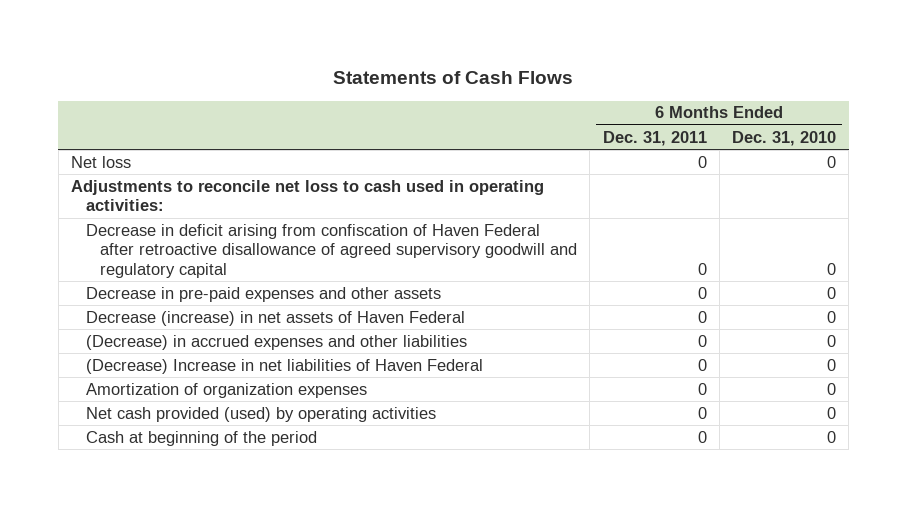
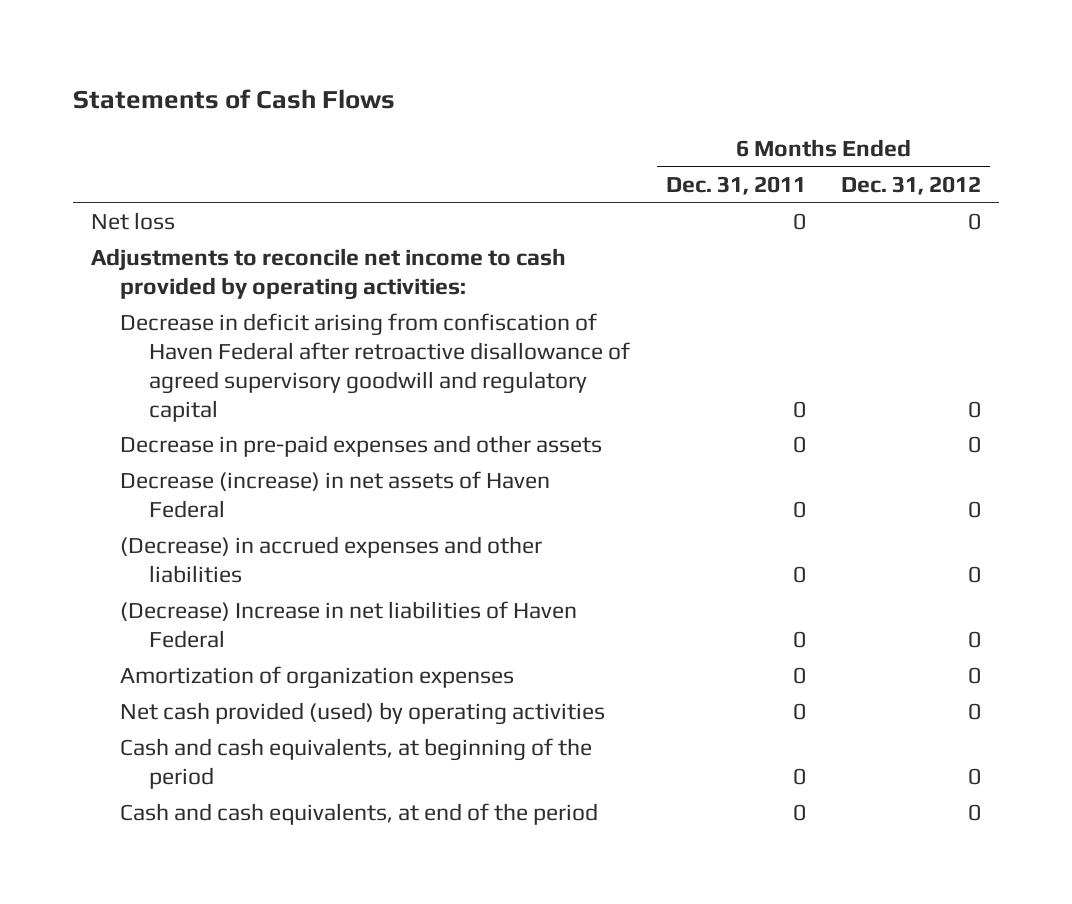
- | 6 Months Ended Dec. 31, 2011 | 6 Months Ended Dec. 31, 2010
+ | 6 Months Ended Dec. 31, 2011 | 6 Months Ended Dec. 31, 2012
- Adjustments to reconcile net loss to cash used in operating activities:
+ Adjustments to reconcile net income to cash provided by operating activities:
- Cash at beginning of the period | 0 | 0
+ Cash and cash equivalents, at beginning of the period | 0 | 0
+ Cash and cash equivalents, at end of the period | 0 | 0

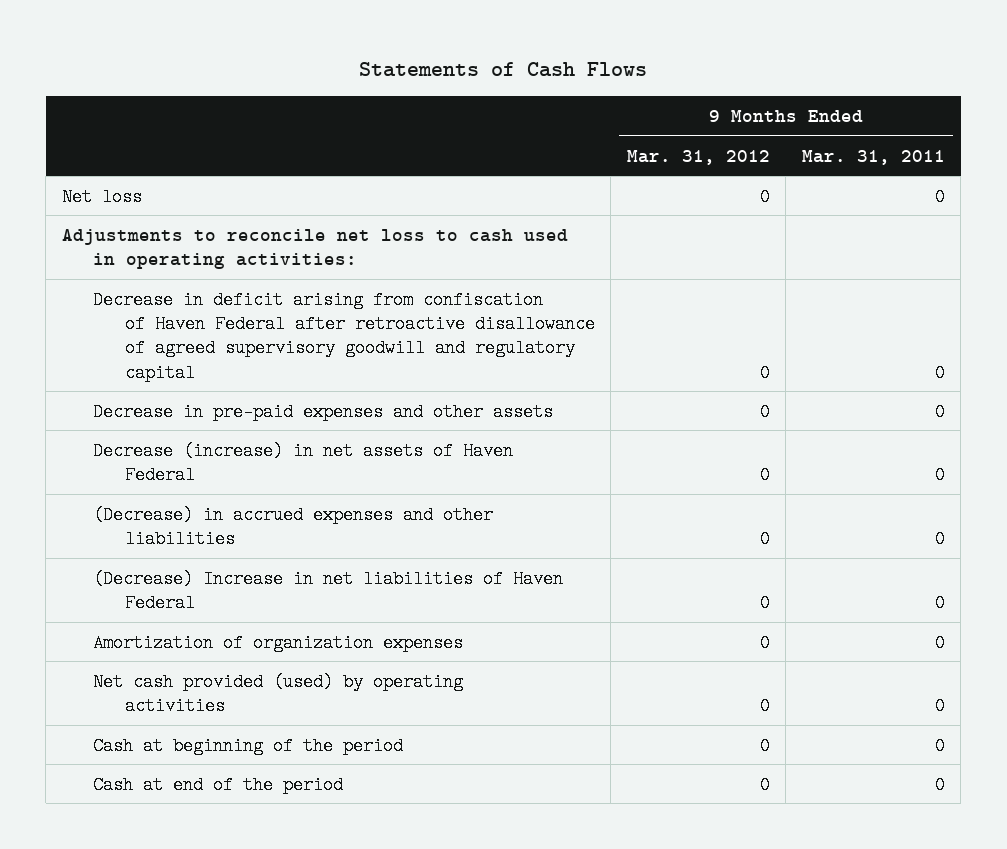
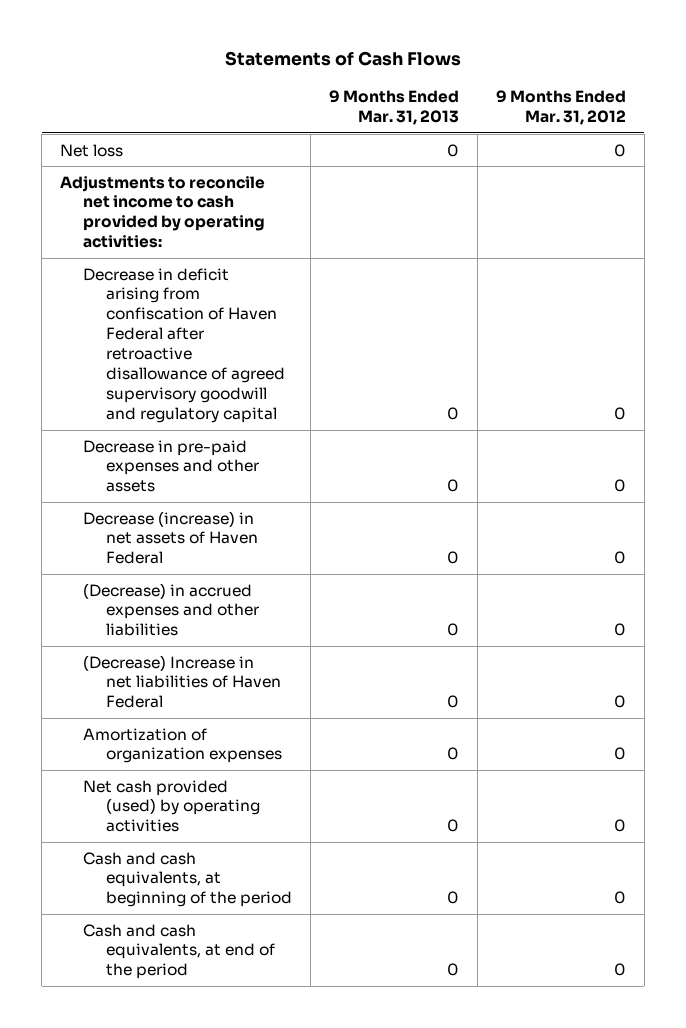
- | 9 Months Ended Mar. 31, 2012 | 9 Months Ended Mar. 31, 2011
+ | 9 Months Ended Mar. 31, 2013 | 9 Months Ended Mar. 31, 2012
- Adjustments to reconcile net loss to cash used in operating activities:
+ Adjustments to reconcile net income to cash provided by operating activities:
- Cash at beginning of the period | 0 | 0
- Cash at end of the period | 0 | 0
+ Cash and cash equivalents, at beginning of the period | 0 | 0
+ Cash and cash equivalents, at end of the period | 0 | 0

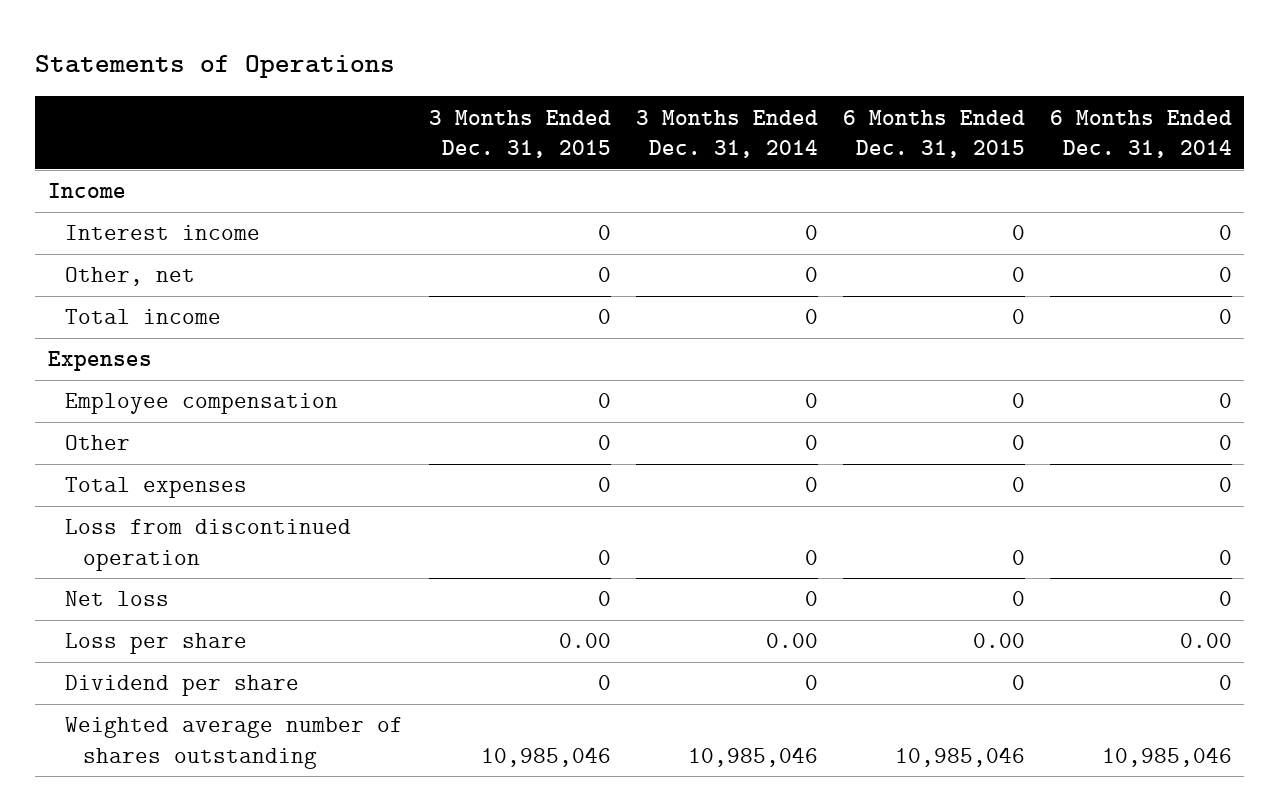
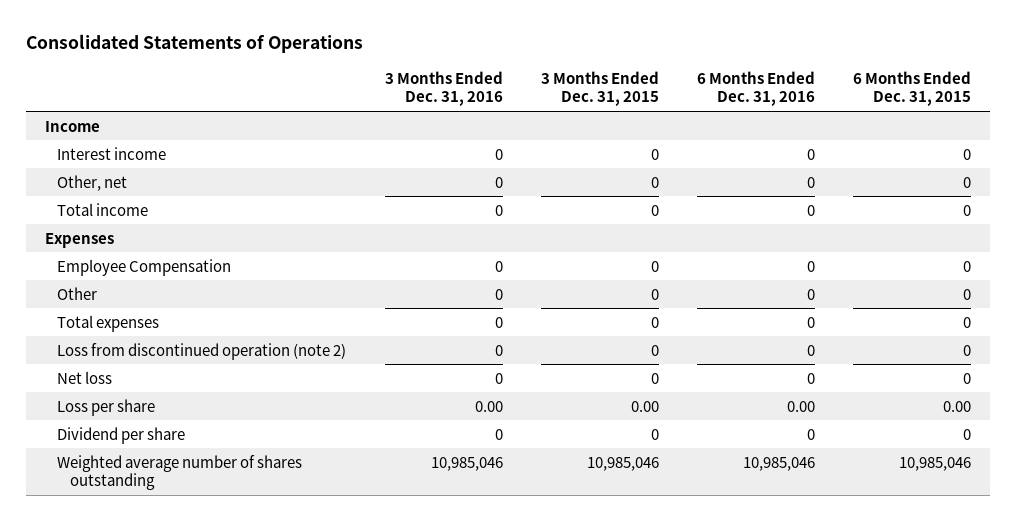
- Statements of Operations
+ Consolidated Statements of Operations
- | 3 Months Ended Dec. 31, 2015 | 3 Months Ended Dec. 31, 2014 | 6 Months Ended Dec. 31, 2015 | 6 Months Ended Dec. 31, 2014
+ | 3 Months Ended Dec. 31, 2016 | 3 Months Ended Dec. 31, 2015 | 6 Months Ended Dec. 31, 2016 | 6 Months Ended Dec. 31, 2015
- Employee compensation | 0 | 0 | 0 | 0
+ Employee Compensation | 0 | 0 | 0 | 0
- Loss from discontinued operation | 0 | 0 | 0 | 0
+ Loss from discontinued operation (note 2) | 0 | 0 | 0 | 0

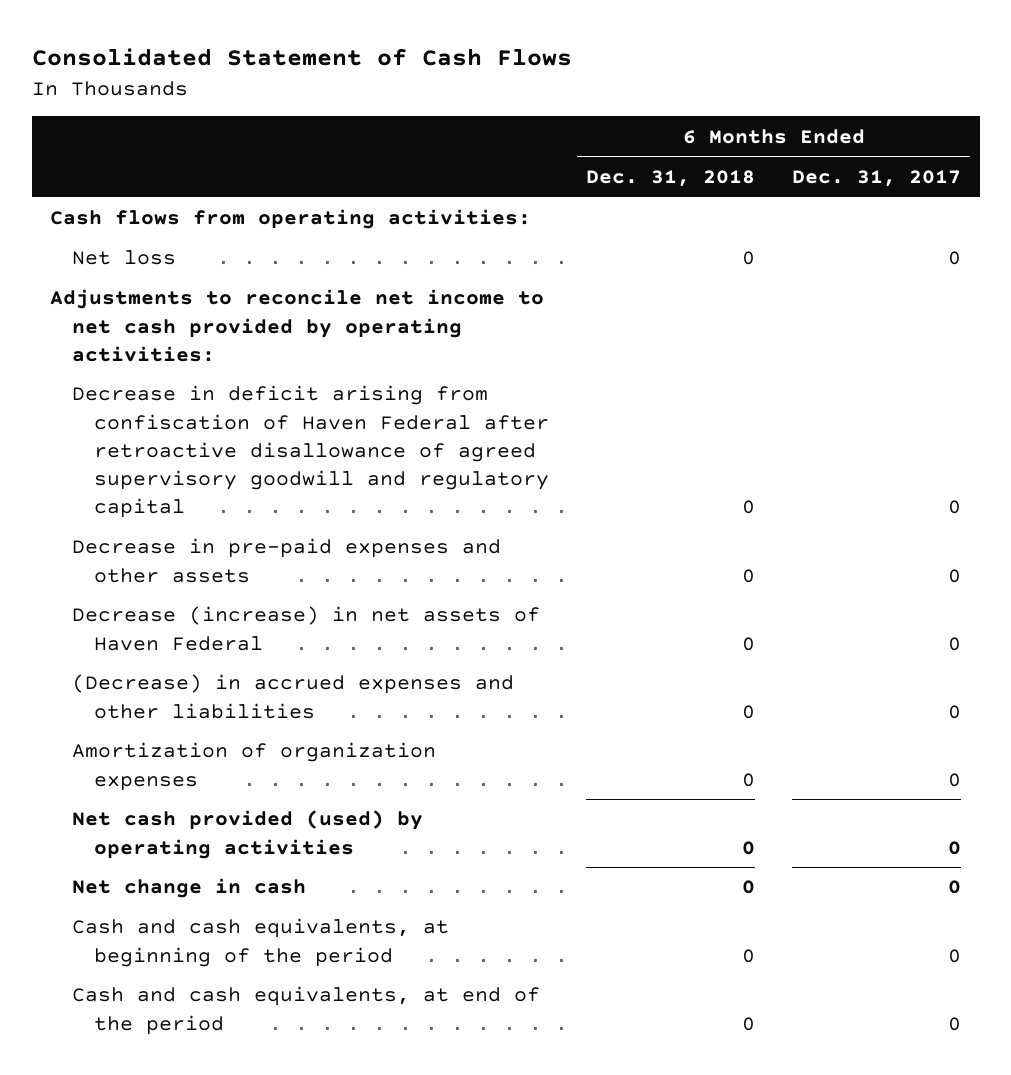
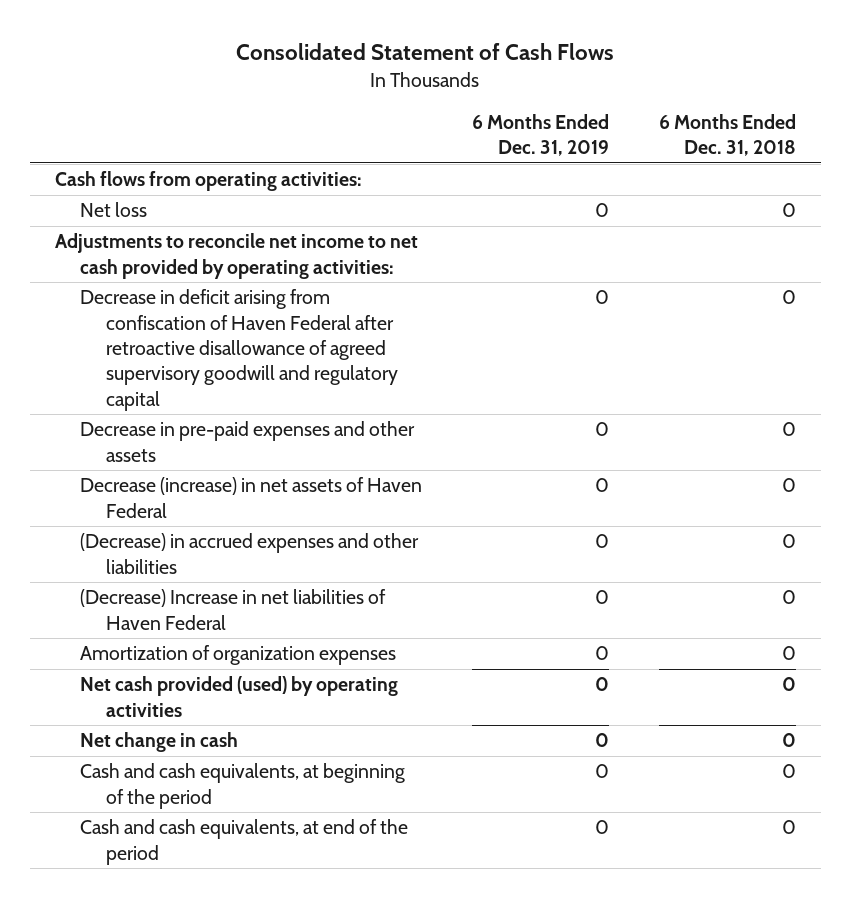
- | 6 Months Ended Dec. 31, 2018 | 6 Months Ended Dec. 31, 2017
+ | 6 Months Ended Dec. 31, 2019 | 6 Months Ended Dec. 31, 2018
+ (Decrease) Increase in net liabilities of Haven Federal | 0 | 0

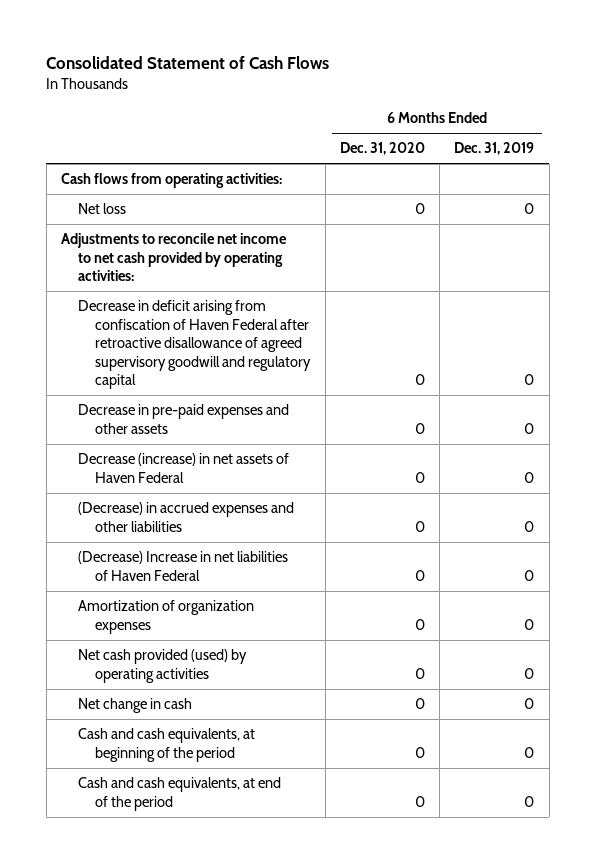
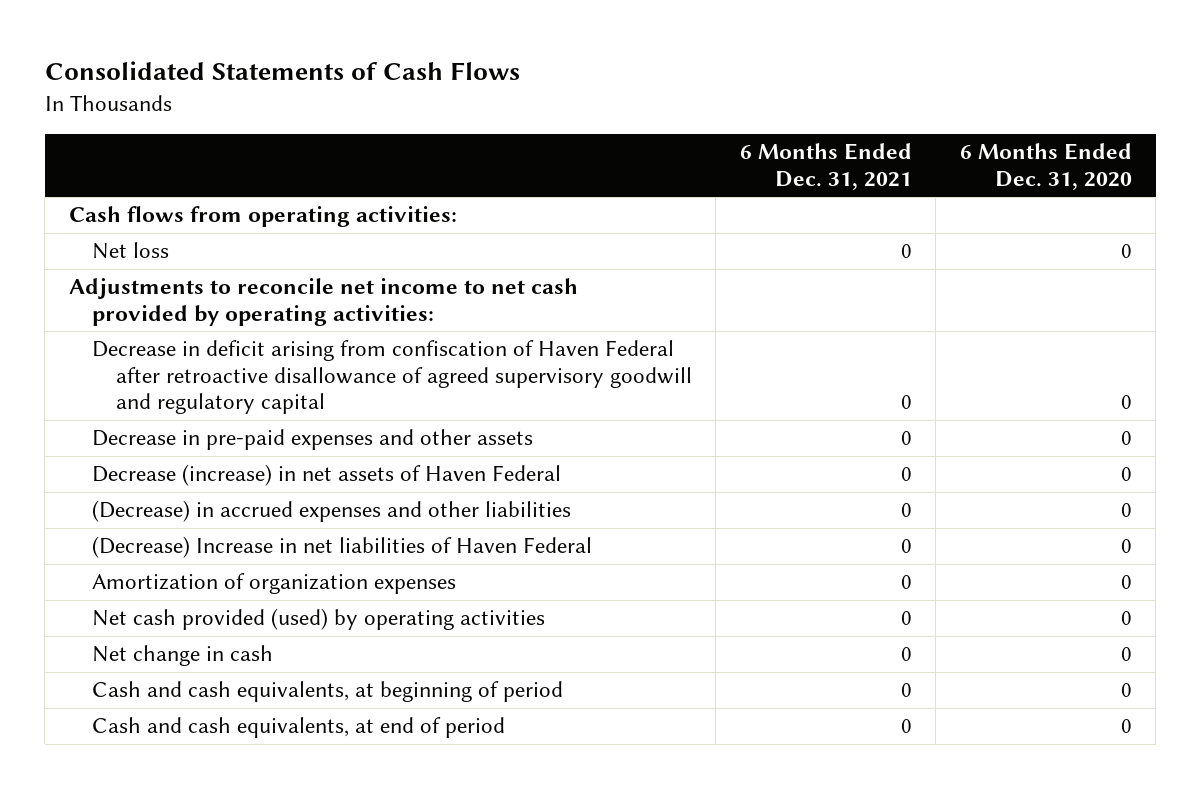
- Consolidated Statement of Cash Flows
+ Consolidated Statements of Cash Flows
- | 6 Months Ended Dec. 31, 2020 | 6 Months Ended Dec. 31, 2019
+ | 6 Months Ended Dec. 31, 2021 | 6 Months Ended Dec. 31, 2020
- Cash and cash equivalents, at beginning of the period | 0 | 0
- Cash and cash equivalents, at end of the period | 0 | 0
+ Cash and cash equivalents, at beginning of period | 0 | 0
+ Cash and cash equivalents, at end of period | 0 | 0

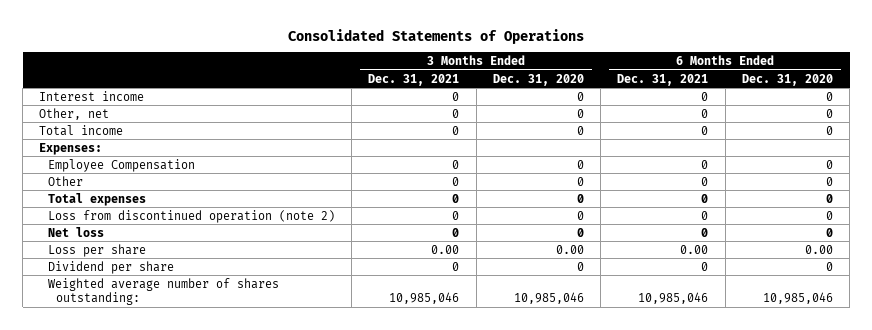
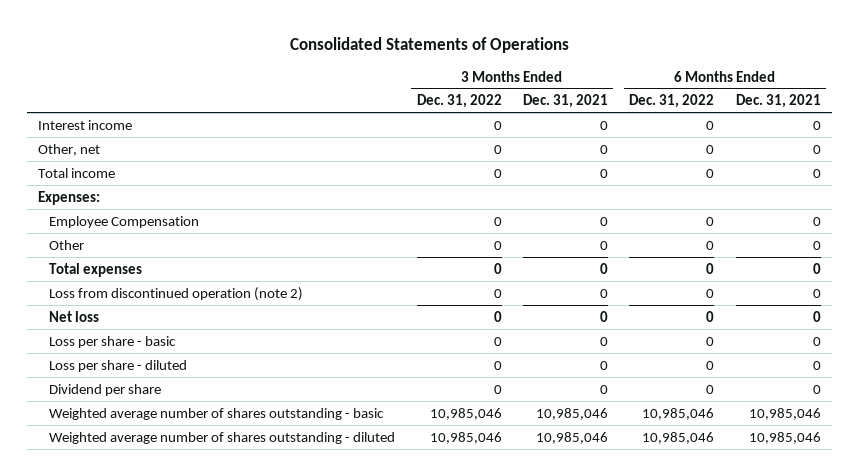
- | 3 Months Ended Dec. 31, 2021 | 3 Months Ended Dec. 31, 2020 | 6 Months Ended Dec. 31, 2021 | 6 Months Ended Dec. 31, 2020
+ | 3 Months Ended Dec. 31, 2022 | 3 Months Ended Dec. 31, 2021 | 6 Months Ended Dec. 31, 2022 | 6 Months Ended Dec. 31, 2021
- Loss per share | 0.00 | 0.00 | 0.00 | 0.00
+ Loss per share - basic | 0 | 0 | 0 | 0
+ Loss per share - diluted | 0 | 0 | 0 | 0
- Weighted average number of shares outstanding: | 10,985,046 | 10,985,046 | 10,985,046 | 10,985,046
+ Weighted average number of shares outstanding - basic | 10,985,046 | 10,985,046 | 10,985,046 | 10,985,046
+ Weighted average number of shares outstanding - diluted | 10,985,046 | 10,985,046 | 10,985,046 | 10,985,046

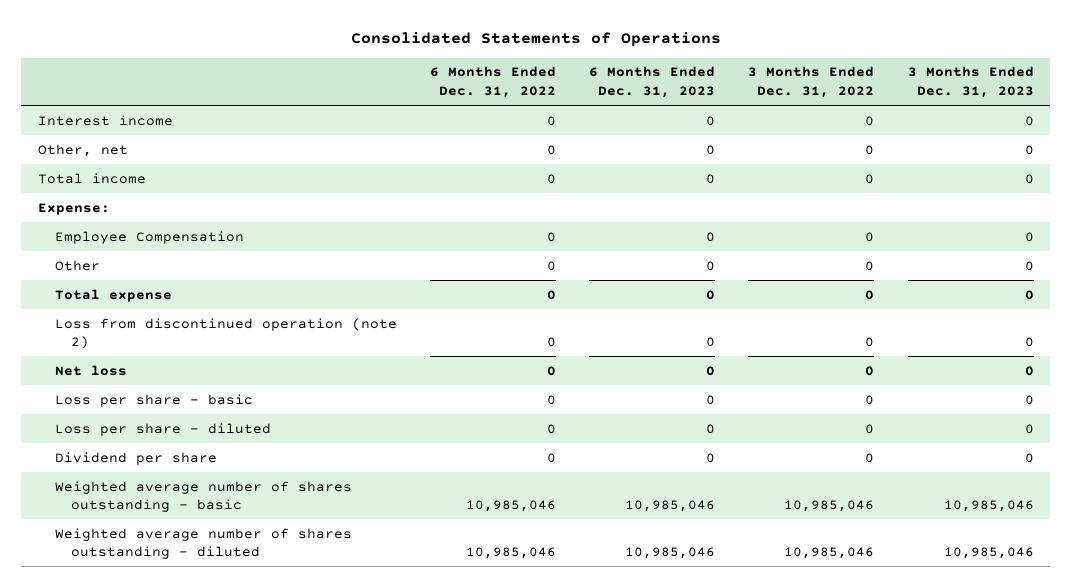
- | 3 Months Ended Dec. 31, 2022 | 3 Months Ended Dec. 31, 2021 | 6 Months Ended Dec. 31, 2022 | 6 Months Ended Dec. 31, 2021
+ | 6 Months Ended Dec. 31, 2022 | 6 Months Ended Dec. 31, 2023 | 3 Months Ended Dec. 31, 2022 | 3 Months Ended Dec. 31, 2023
- Expenses:
+ Expense:
- Total expenses | 0 | 0 | 0 | 0
+ Total expense | 0 | 0 | 0 | 0

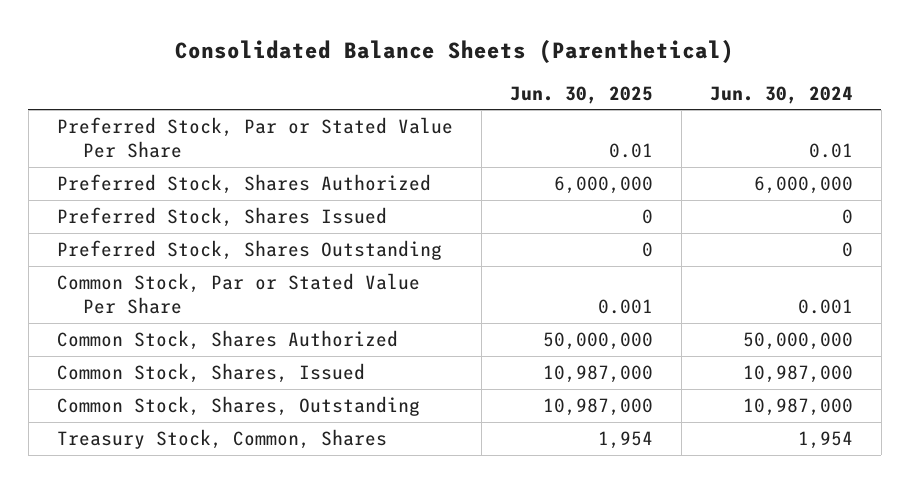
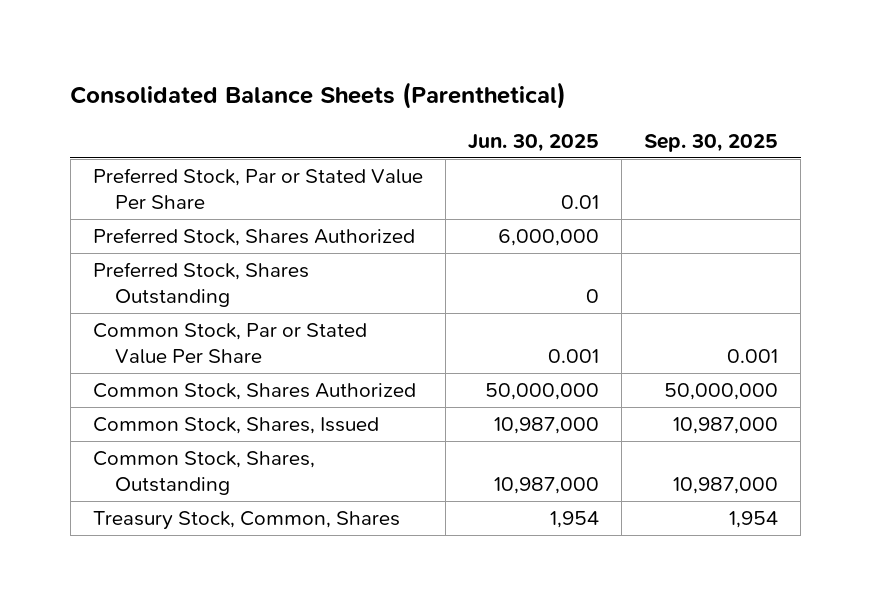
- | Jun. 30, 2025 | Jun. 30, 2024
+ | Jun. 30, 2025 | Sep. 30, 2025
- Preferred Stock, Shares Issued | 0 | 0

